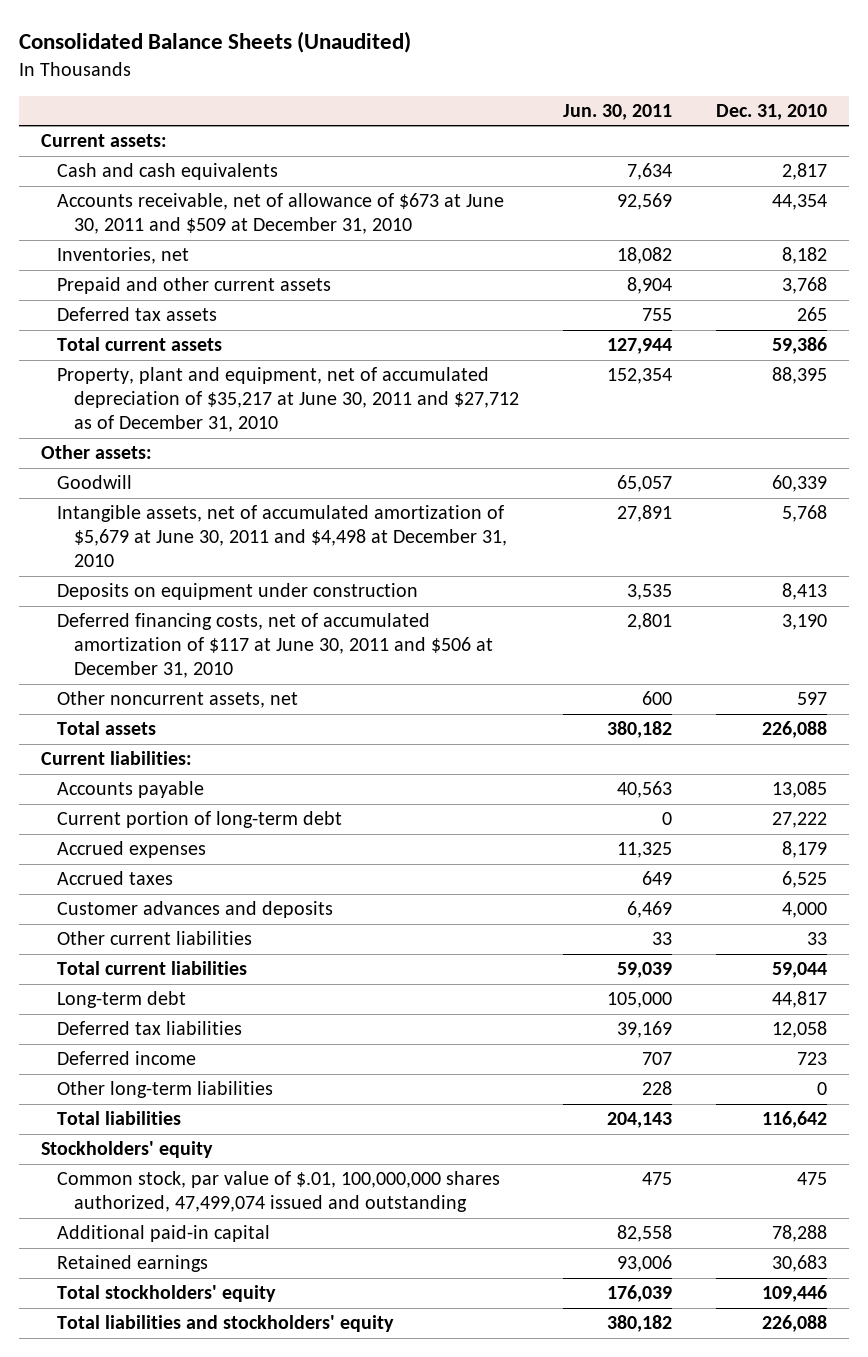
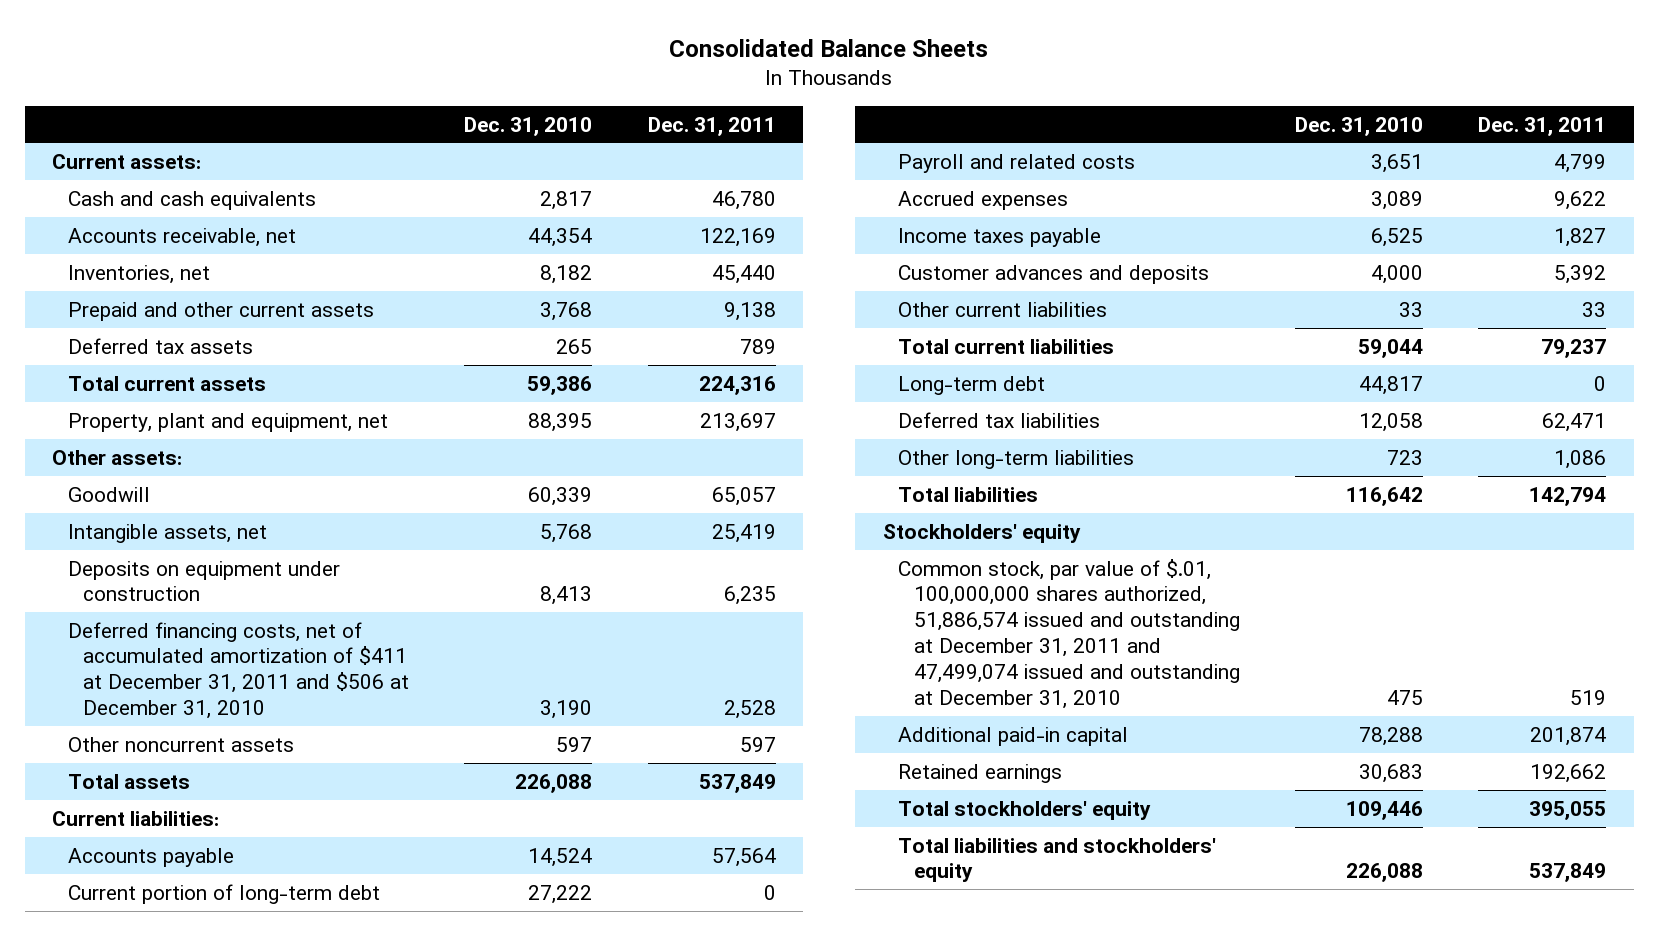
- Consolidated Balance Sheets (Unaudited)
+ Consolidated Balance Sheets
- | Jun. 30, 2011 | Dec. 31, 2010
+ | Dec. 31, 2010 | Dec. 31, 2011
- Accounts receivable, net of allowance of $673 at June 30, 2011 and $509 at December 31, 2010 | 92,569 | 44,354
+ Accounts receivable, net | 44,354 | 122,169
- Property, plant and equipment, net of accumulated depreciation of $35,217 at June 30, 2011 and $27,712 as of December 31, 2010 | 152,354 | 88,395
+ Property, plant and equipment, net | 88,395 | 213,697
- Intangible assets, net of accumulated amortization of $5,679 at June 30, 2011 and $4,498 at December 31, 2010 | 27,891 | 5,768
+ Intangible assets, net | 5,768 | 25,419
- Deferred financing costs, net of accumulated amortization of $117 at June 30, 2011 and $506 at December 31, 2010 | 2,801 | 3,190
- Other noncurrent assets, net | 600 | 597
+ Deferred financing costs, net of accumulated amortization of $411 at December 31, 2011 and $506 at December 31, 2010 | 3,190 | 2,528
+ Other noncurrent assets | 597 | 597
- Accounts payable | 40,563 | 13,085
+ Accounts payable | 14,524 | 57,564
- Accrued expenses | 11,325 | 8,179
- Accrued taxes | 649 | 6,525
+ Payroll and related costs | 3,651 | 4,799
+ Accrued expenses | 3,089 | 9,622
+ Income taxes payable | 6,525 | 1,827
- Deferred income | 707 | 723
- Other long-term liabilities | 228 | 0
+ Other long-term liabilities | 723 | 1,086
- Common stock, par value of $.01, 100,000,000 shares authorized, 47,499,074 issued and outstanding | 475 | 475
+ Common stock, par value of $.01, 100,000,000 shares authorized, 51,886,574 issued and outstanding at December 31, 2011 and 47,499,074 issued and outstanding at December 31, 2010 | 475 | 519

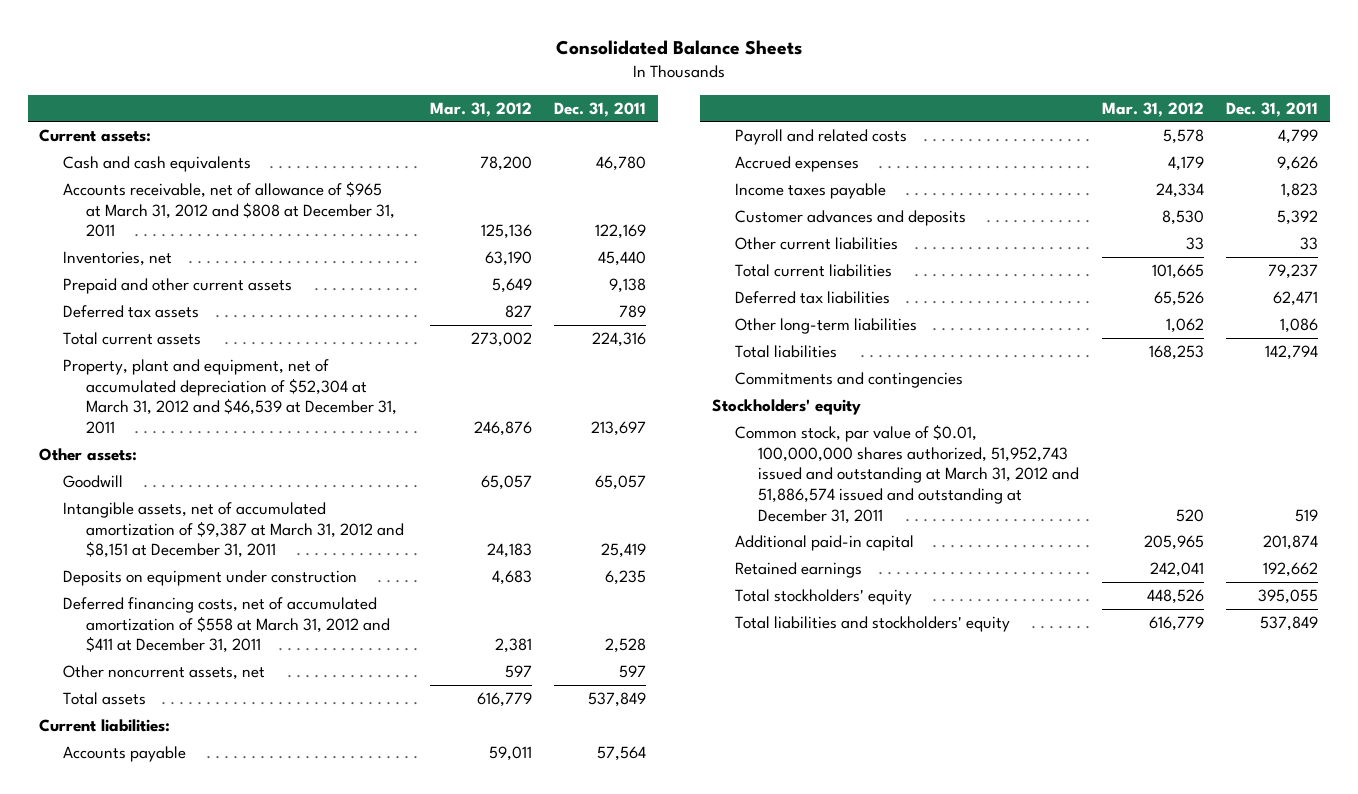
- | Dec. 31, 2010 | Dec. 31, 2011
+ | Mar. 31, 2012 | Dec. 31, 2011
- Accounts receivable, net | 44,354 | 122,169
+ Accounts receivable, net of allowance of $965 at March 31, 2012 and $808 at December 31, 2011 | 125,136 | 122,169
- Property, plant and equipment, net | 88,395 | 213,697
+ Property, plant and equipment, net of accumulated depreciation of $52,304 at March 31, 2012 and $46,539 at December 31, 2011 | 246,876 | 213,697
- Intangible assets, net | 5,768 | 25,419
+ Intangible assets, net of accumulated amortization of $9,387 at March 31, 2012 and $8,151 at December 31, 2011 | 24,183 | 25,419
- Deferred financing costs, net of accumulated amortization of $411 at December 31, 2011 and $506 at December 31, 2010 | 3,190 | 2,528
- Other noncurrent assets | 597 | 597
+ Deferred financing costs, net of accumulated amortization of $558 at March 31, 2012 and $411 at December 31, 2011 | 2,381 | 2,528
+ Other noncurrent assets, net | 597 | 597
- Current portion of long-term debt | 27,222 | 0
- Accrued expenses | 3,089 | 9,622
- Income taxes payable | 6,525 | 1,827
+ Accrued expenses | 4,179 | 9,626
+ Income taxes payable | 24,334 | 1,823
- Long-term debt | 44,817 | 0
+ Commitments and contingencies
- Common stock, par value of $.01, 100,000,000 shares authorized, 51,886,574 issued and outstanding at December 31, 2011 and 47,499,074 issued and outstanding at December 31, 2010 | 475 | 519
+ Common stock, par value of $0.01, 100,000,000 shares authorized, 51,952,743 issued and outstanding at March 31, 2012 and 51,886,574 issued and outstanding at December 31, 2011 | 520 | 519

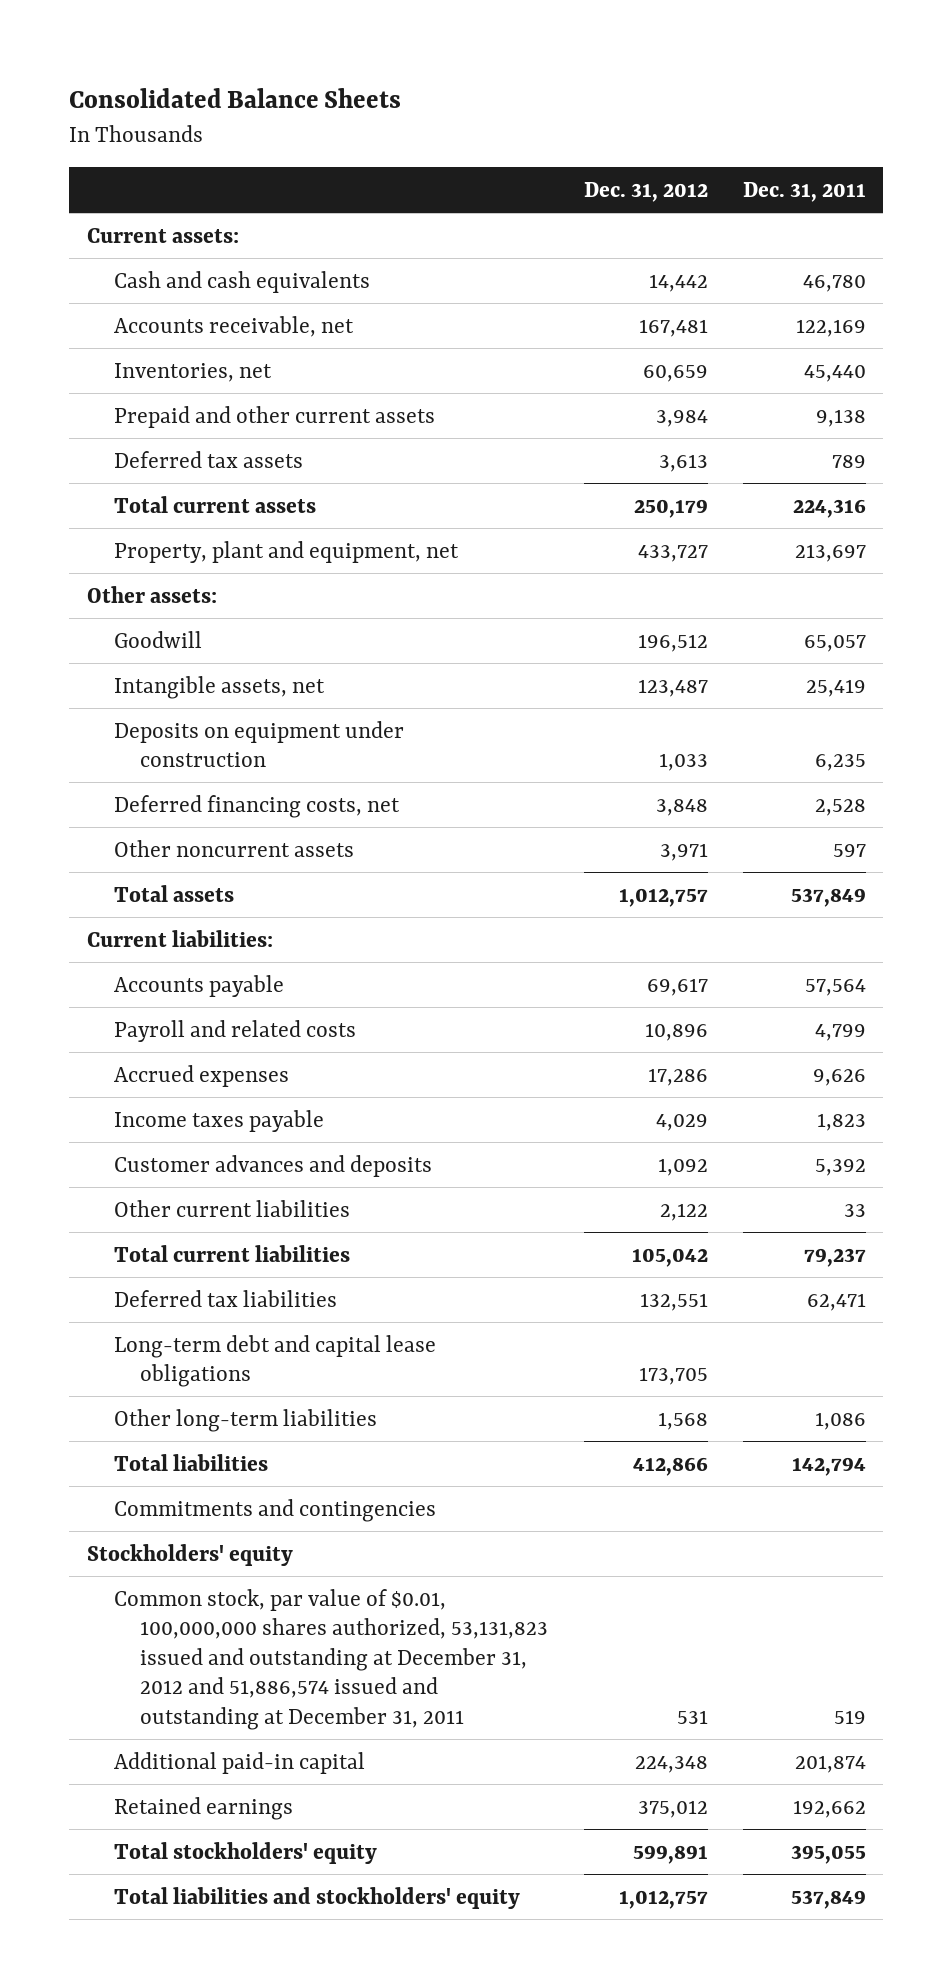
- | Mar. 31, 2012 | Dec. 31, 2011
+ | Dec. 31, 2012 | Dec. 31, 2011
- Accounts receivable, net of allowance of $965 at March 31, 2012 and $808 at December 31, 2011 | 125,136 | 122,169
+ Accounts receivable, net | 167,481 | 122,169
- Property, plant and equipment, net of accumulated depreciation of $52,304 at March 31, 2012 and $46,539 at December 31, 2011 | 246,876 | 213,697
+ Property, plant and equipment, net | 433,727 | 213,697
- Intangible assets, net of accumulated amortization of $9,387 at March 31, 2012 and $8,151 at December 31, 2011 | 24,183 | 25,419
+ Intangible assets, net | 123,487 | 25,419
- Deferred financing costs, net of accumulated amortization of $558 at March 31, 2012 and $411 at December 31, 2011 | 2,381 | 2,528
- Other noncurrent assets, net | 597 | 597
+ Deferred financing costs, net | 3,848 | 2,528
+ Other noncurrent assets | 3,971 | 597
+ Long-term debt and capital lease obligations | 173,705 |
- Common stock, par value of $0.01, 100,000,000 shares authorized, 51,952,743 issued and outstanding at March 31, 2012 and 51,886,574 issued and outstanding at December 31, 2011 | 520 | 519
+ Common stock, par value of $0.01, 100,000,000 shares authorized, 53,131,823 issued and outstanding at December 31, 2012 and 51,886,574 issued and outstanding at December 31, 2011 | 531 | 519

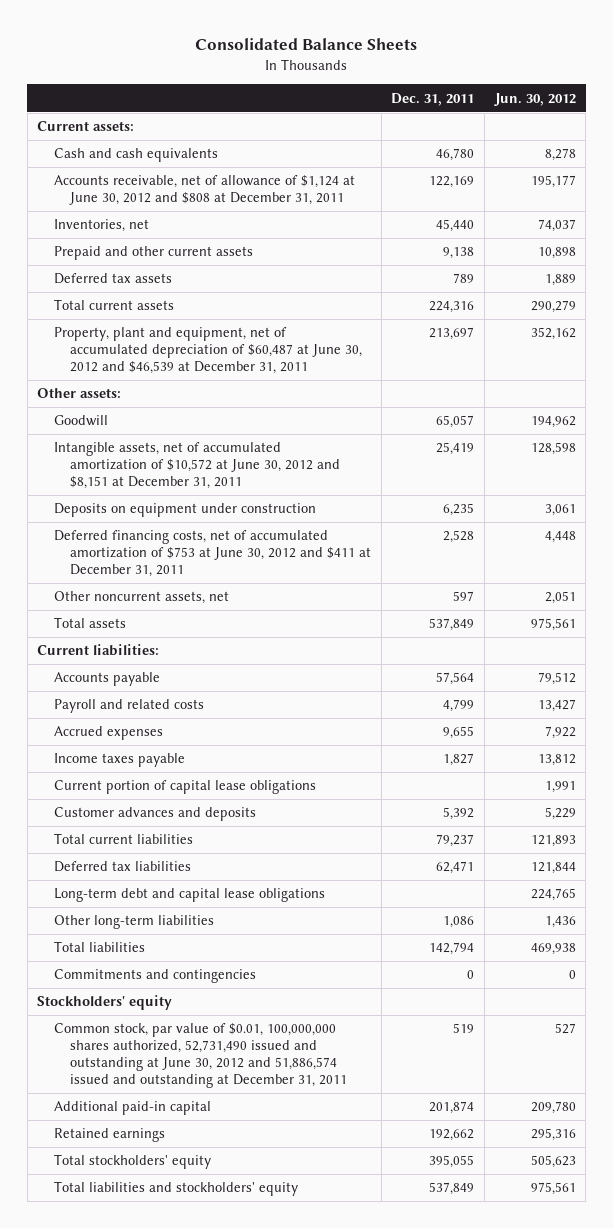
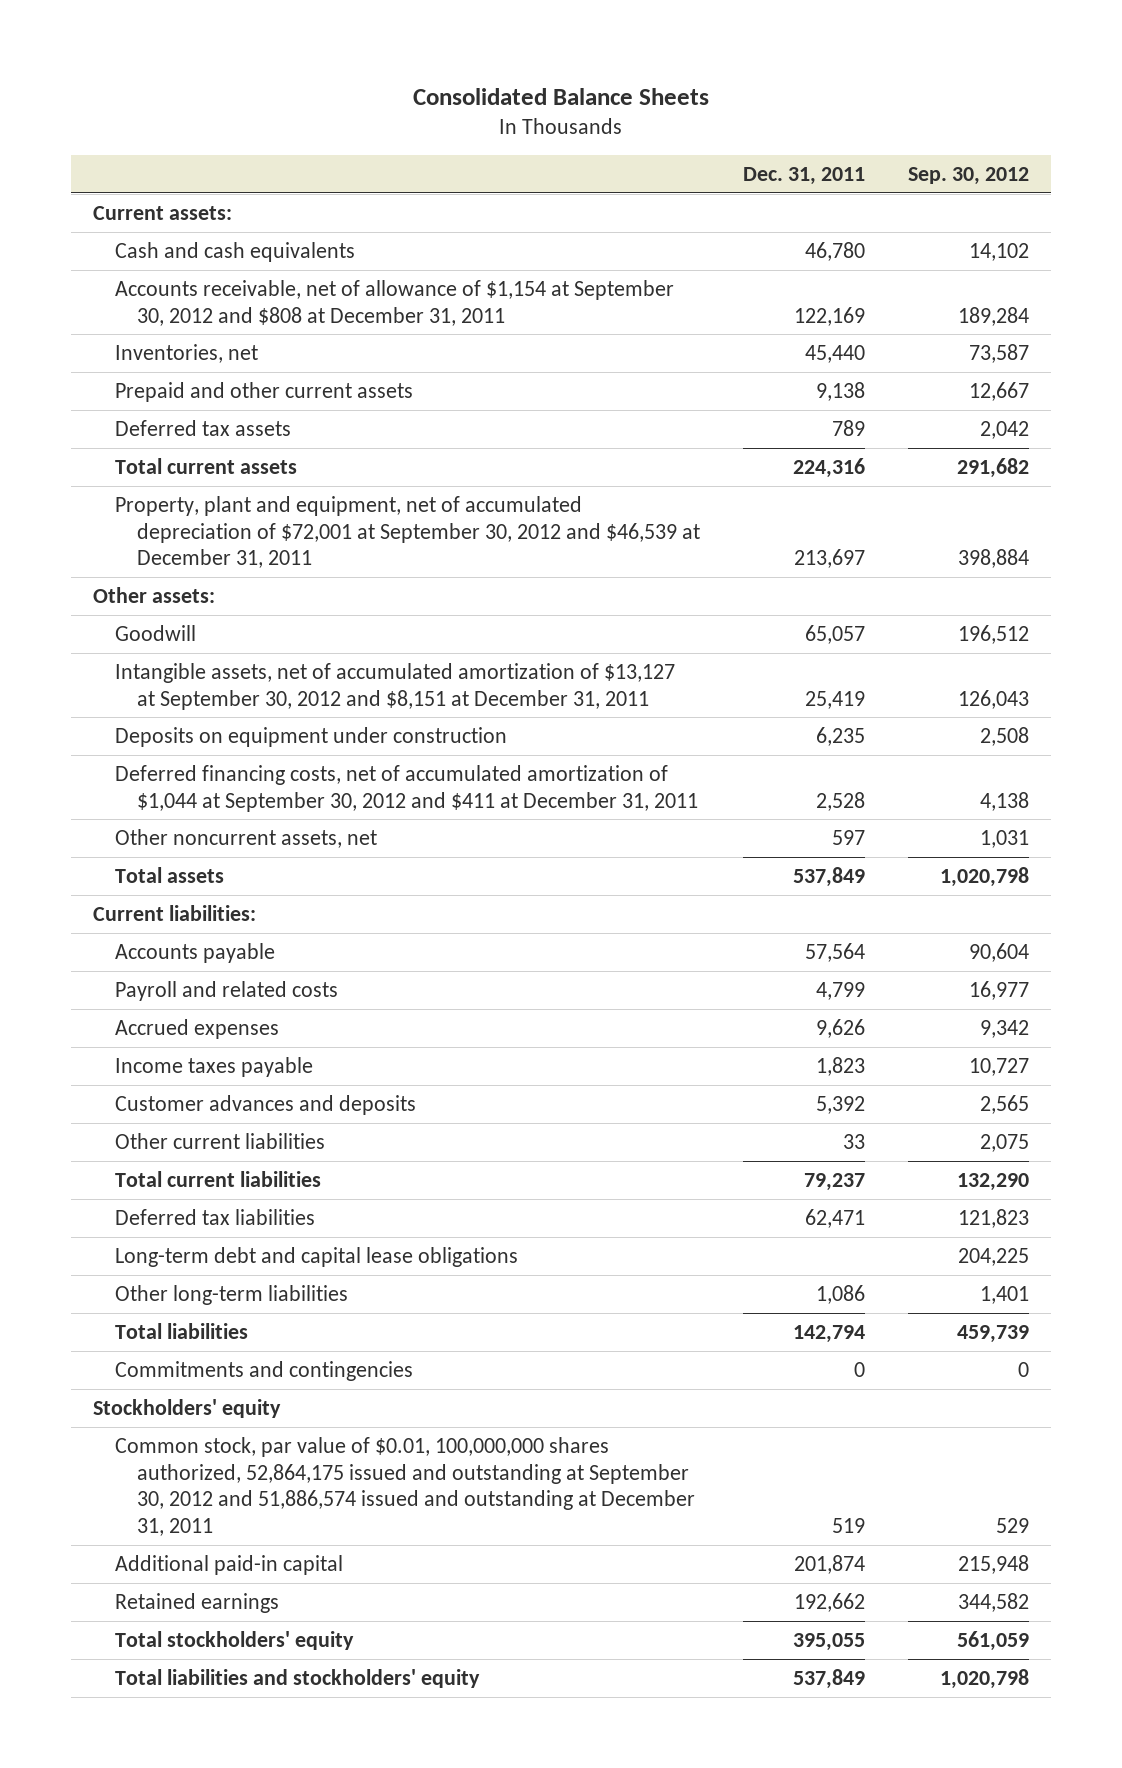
- | Dec. 31, 2011 | Jun. 30, 2012
+ | Dec. 31, 2011 | Sep. 30, 2012
- Accounts receivable, net of allowance of $1,124 at June 30, 2012 and $808 at December 31, 2011 | 122,169 | 195,177
+ Accounts receivable, net of allowance of $1,154 at September 30, 2012 and $808 at December 31, 2011 | 122,169 | 189,284
- Property, plant and equipment, net of accumulated depreciation of $60,487 at June 30, 2012 and $46,539 at December 31, 2011 | 213,697 | 352,162
+ Property, plant and equipment, net of accumulated depreciation of $72,001 at September 30, 2012 and $46,539 at December 31, 2011 | 213,697 | 398,884
- Intangible assets, net of accumulated amortization of $10,572 at June 30, 2012 and $8,151 at December 31, 2011 | 25,419 | 128,598
+ Intangible assets, net of accumulated amortization of $13,127 at September 30, 2012 and $8,151 at December 31, 2011 | 25,419 | 126,043
- Deferred financing costs, net of accumulated amortization of $753 at June 30, 2012 and $411 at December 31, 2011 | 2,528 | 4,448
+ Deferred financing costs, net of accumulated amortization of $1,044 at September 30, 2012 and $411 at December 31, 2011 | 2,528 | 4,138
- Accrued expenses | 9,655 | 7,922
- Income taxes payable | 1,827 | 13,812
- Current portion of capital lease obligations | | 1,991
+ Accrued expenses | 9,626 | 9,342
+ Income taxes payable | 1,823 | 10,727
+ Other current liabilities | 33 | 2,075
- Common stock, par value of $0.01, 100,000,000 shares authorized, 52,731,490 issued and outstanding at June 30, 2012 and 51,886,574 issued and outstanding at December 31, 2011 | 519 | 527
+ Common stock, par value of $0.01, 100,000,000 shares authorized, 52,864,175 issued and outstanding at September 30, 2012 and 51,886,574 issued and outstanding at December 31, 2011 | 519 | 529

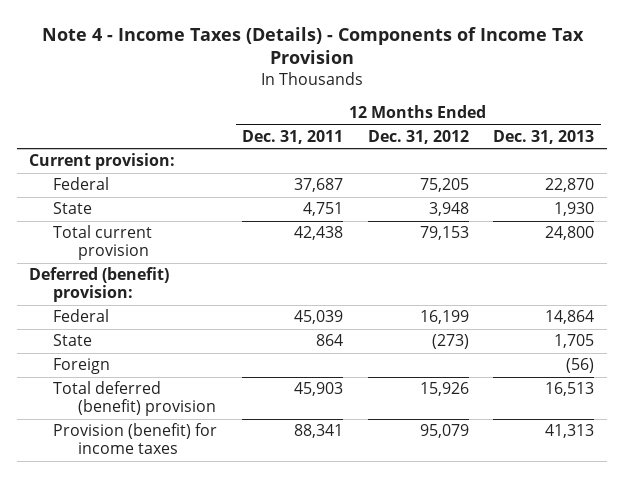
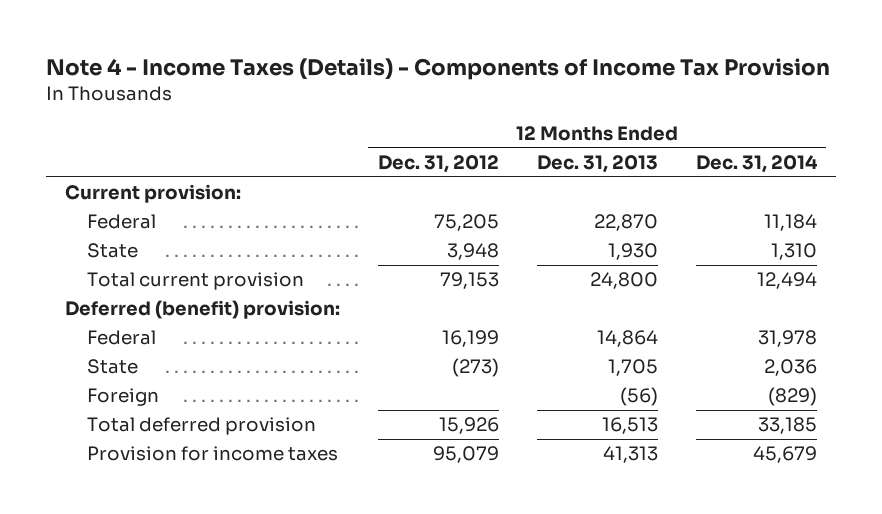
- | 12 Months Ended Dec. 31, 2011 | 12 Months Ended Dec. 31, 2012 | 12 Months Ended Dec. 31, 2013
+ | 12 Months Ended Dec. 31, 2012 | 12 Months Ended Dec. 31, 2013 | 12 Months Ended Dec. 31, 2014
- Total deferred (benefit) provision | 45,903 | 15,926 | 16,513
- Provision (benefit) for income taxes | 88,341 | 95,079 | 41,313
+ Total deferred provision | 15,926 | 16,513 | 33,185
+ Provision for income taxes | 95,079 | 41,313 | 45,679

